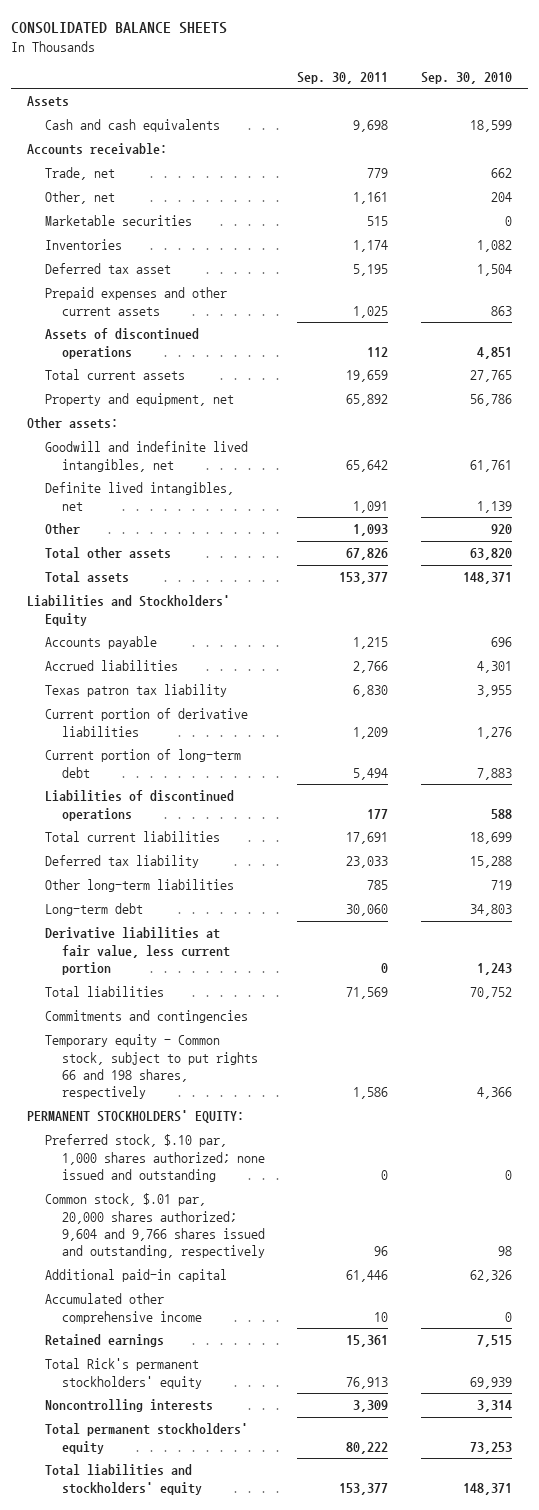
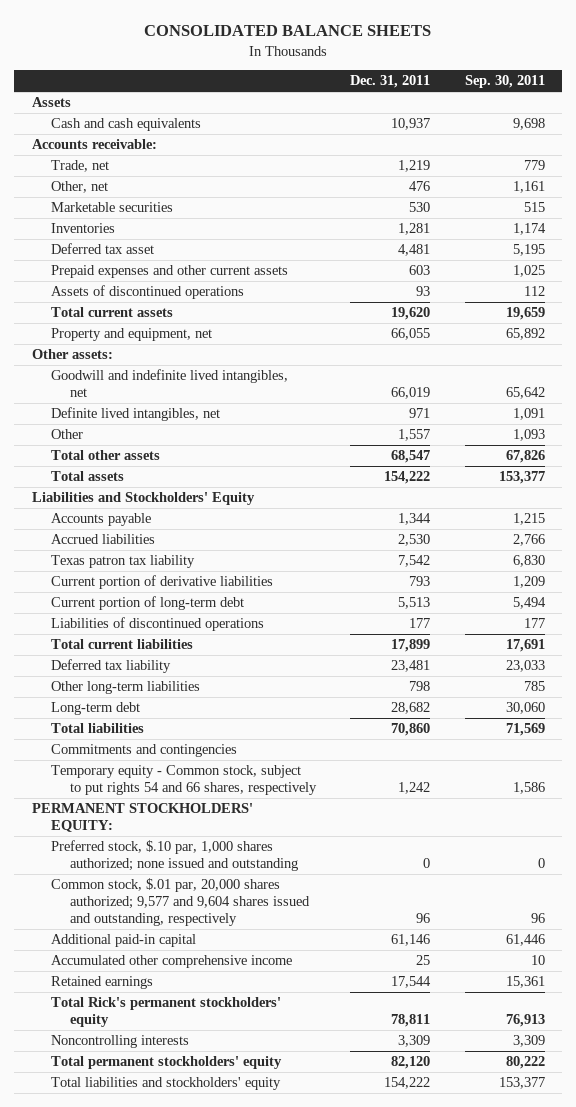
- | Sep. 30, 2011 | Sep. 30, 2010
+ | Dec. 31, 2011 | Sep. 30, 2011
- Derivative liabilities at fair value, less current portion | 0 | 1,243
- Temporary equity - Common stock, subject to put rights 66 and 198 shares, respectively | 1,586 | 4,366
+ Temporary equity - Common stock, subject to put rights 54 and 66 shares, respectively | 1,242 | 1,586
- Common stock, $.01 par, 20,000 shares authorized; 9,604 and 9,766 shares issued and outstanding, respectively | 96 | 98
+ Common stock, $.01 par, 20,000 shares authorized; 9,577 and 9,604 shares issued and outstanding, respectively | 96 | 96

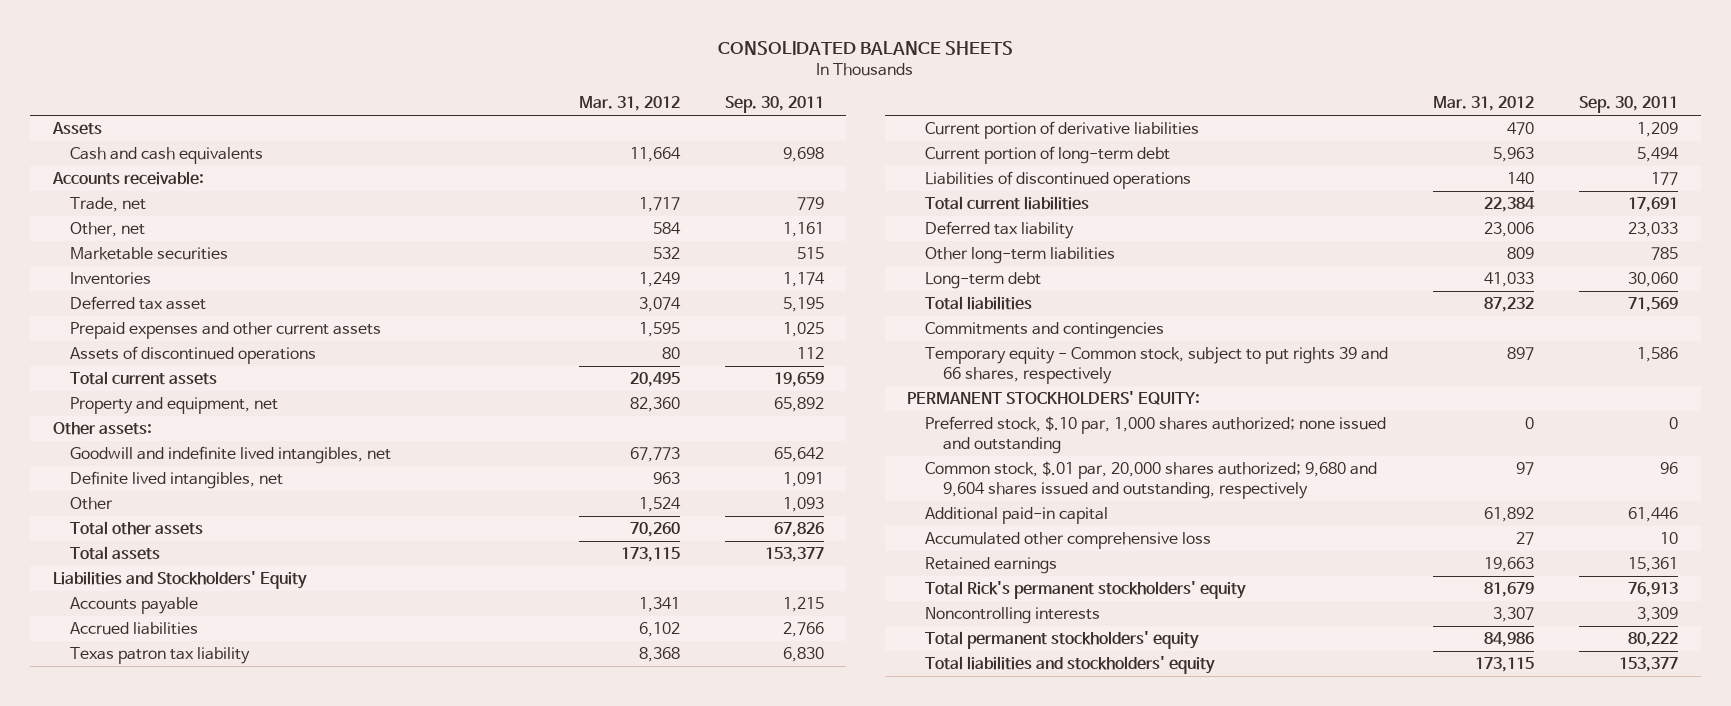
- | Dec. 31, 2011 | Sep. 30, 2011
+ | Mar. 31, 2012 | Sep. 30, 2011
- Temporary equity - Common stock, subject to put rights 54 and 66 shares, respectively | 1,242 | 1,586
+ Temporary equity - Common stock, subject to put rights 39 and 66 shares, respectively | 897 | 1,586
- Common stock, $.01 par, 20,000 shares authorized; 9,577 and 9,604 shares issued and outstanding, respectively | 96 | 96
+ Common stock, $.01 par, 20,000 shares authorized; 9,680 and 9,604 shares issued and outstanding, respectively | 97 | 96
- Accumulated other comprehensive income | 25 | 10
+ Accumulated other comprehensive loss | 27 | 10

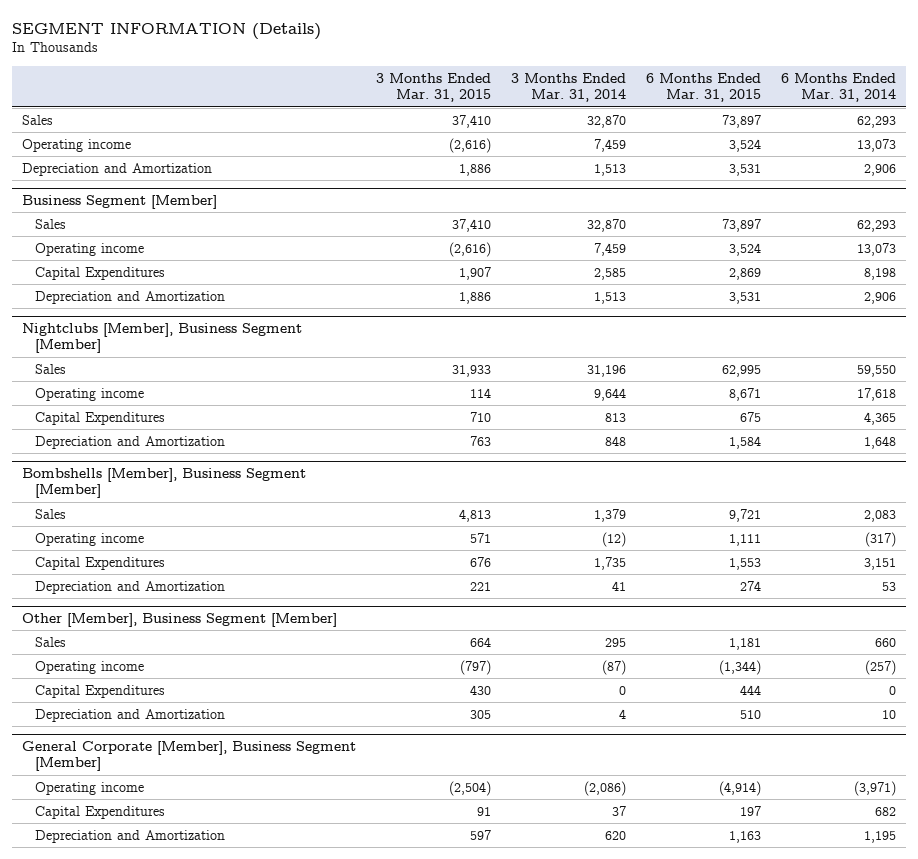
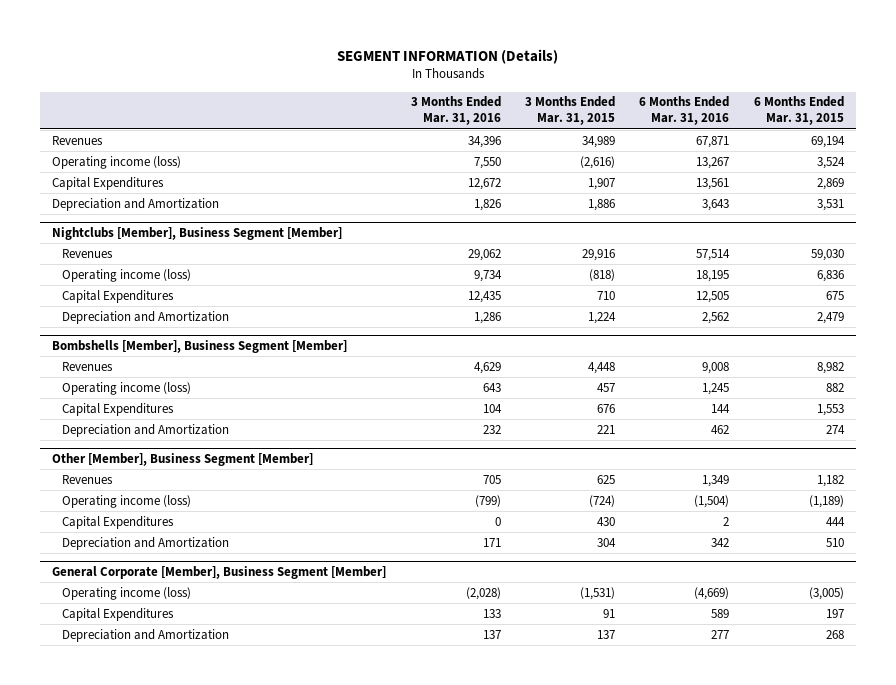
- | 3 Months Ended Mar. 31, 2015 | 3 Months Ended Mar. 31, 2014 | 6 Months Ended Mar. 31, 2015 | 6 Months Ended Mar. 31, 2014
+ | 3 Months Ended Mar. 31, 2016 | 3 Months Ended Mar. 31, 2015 | 6 Months Ended Mar. 31, 2016 | 6 Months Ended Mar. 31, 2015
- Sales | 37,410 | 32,870 | 73,897 | 62,293
- Operating income | (2,616) | 7,459 | 3,524 | 13,073
- Depreciation and Amortization | 1,886 | 1,513 | 3,531 | 2,906
- Business Segment [Member]
- Sales | 37,410 | 32,870 | 73,897 | 62,293
- Operating income | (2,616) | 7,459 | 3,524 | 13,073
+ Revenues | 34,396 | 34,989 | 67,871 | 69,194
+ Operating income (loss) | 7,550 | (2,616) | 13,267 | 3,524
@ Nightclubs [Member], Business Segment [Member]
- Sales | 31,933 | 31,196 | 62,995 | 59,550
- Operating income | 114 | 9,644 | 8,671 | 17,618
+ Revenues | 29,062 | 29,916 | 57,514 | 59,030
+ Operating income (loss) | 9,734 | (818) | 18,195 | 6,836
- Depreciation and Amortization | 763 | 848 | 1,584 | 1,648
+ Depreciation and Amortization | 1,286 | 1,224 | 2,562 | 2,479
@ Bombshells [Member], Business Segment [Member]
- Sales | 4,813 | 1,379 | 9,721 | 2,083
- Operating income | 571 | (12) | 1,111 | (317)
+ Revenues | 4,629 | 4,448 | 9,008 | 8,982
+ Operating income (loss) | 643 | 457 | 1,245 | 882
@ Other [Member], Business Segment [Member]
- Sales | 664 | 295 | 1,181 | 660
- Operating income | (797) | (87) | (1,344) | (257)
+ Revenues | 705 | 625 | 1,349 | 1,182
+ Operating income (loss) | (799) | (724) | (1,504) | (1,189)
- Depreciation and Amortization | 305 | 4 | 510 | 10
+ Depreciation and Amortization | 171 | 304 | 342 | 510
@ General Corporate [Member], Business Segment [Member]
- Operating income | (2,504) | (2,086) | (4,914) | (3,971)
+ Operating income (loss) | (2,028) | (1,531) | (4,669) | (3,005)
- Depreciation and Amortization | 597 | 620 | 1,163 | 1,195
+ Depreciation and Amortization | 137 | 137 | 277 | 268

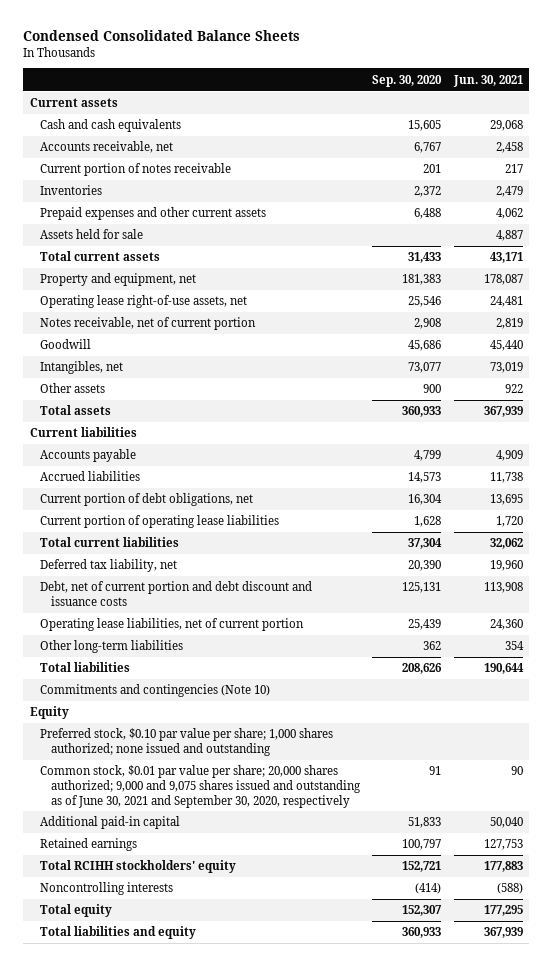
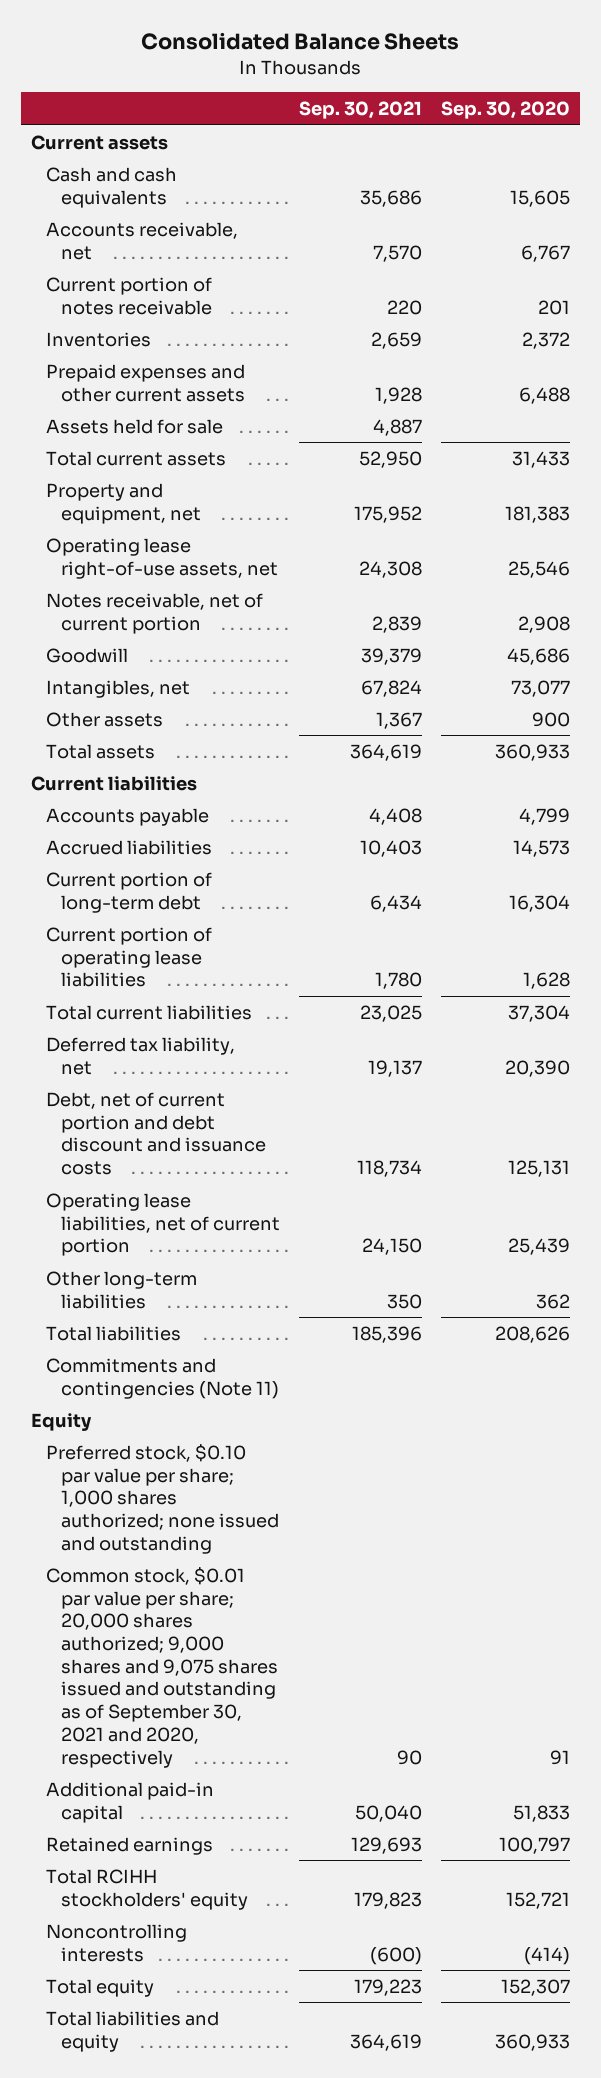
- Condensed Consolidated Balance Sheets
+ Consolidated Balance Sheets
- | Sep. 30, 2020 | Jun. 30, 2021
+ | Sep. 30, 2021 | Sep. 30, 2020
- Current portion of debt obligations, net | 16,304 | 13,695
+ Current portion of long-term debt | 6,434 | 16,304
- Commitments and contingencies (Note 10)
+ Commitments and contingencies (Note 11)
- Common stock, $0.01 par value per share; 20,000 shares authorized; 9,000 and 9,075 shares issued and outstanding as of June 30, 2021 and September 30, 2020, respectively | 91 | 90
+ Common stock, $0.01 par value per share; 20,000 shares authorized; 9,000 shares and 9,075 shares issued and outstanding as of September 30, 2021 and 2020, respectively | 90 | 91

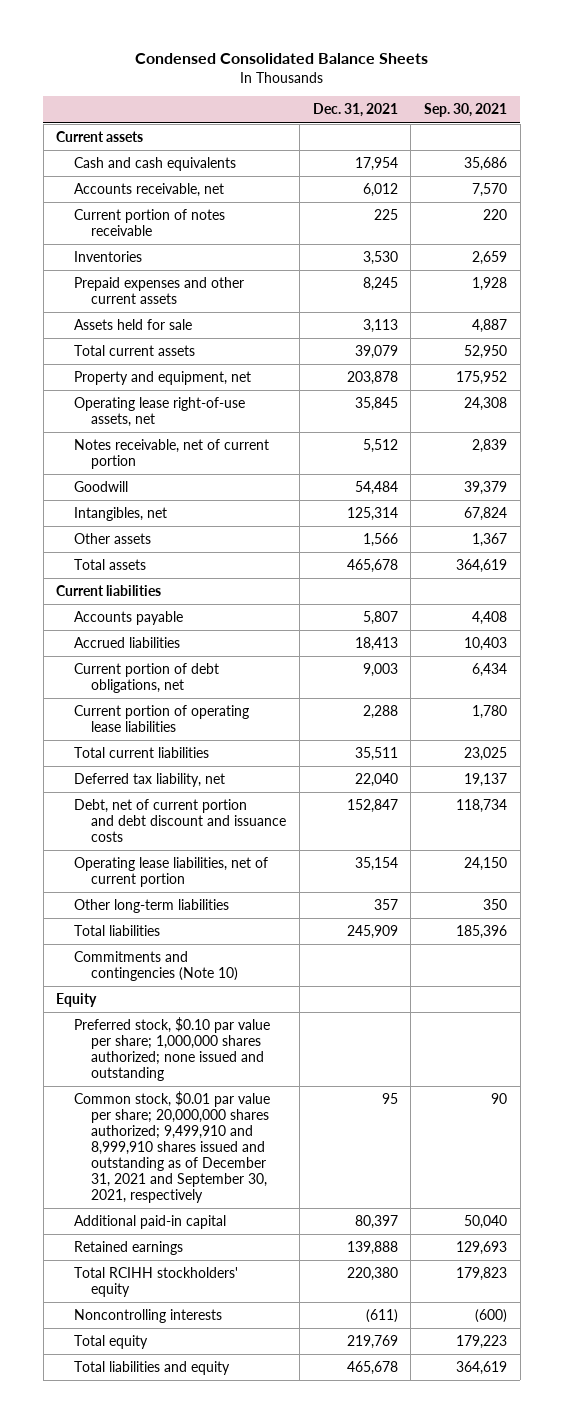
- Consolidated Balance Sheets
+ Condensed Consolidated Balance Sheets
- | Sep. 30, 2021 | Sep. 30, 2020
+ | Dec. 31, 2021 | Sep. 30, 2021
- Current portion of long-term debt | 6,434 | 16,304
+ Current portion of debt obligations, net | 9,003 | 6,434
- Commitments and contingencies (Note 11)
+ Commitments and contingencies (Note 10)
- Preferred stock, $0.10 par value per share; 1,000 shares authorized; none issued and outstanding
- Common stock, $0.01 par value per share; 20,000 shares authorized; 9,000 shares and 9,075 shares issued and outstanding as of September 30, 2021 and 2020, respectively | 90 | 91
+ Preferred stock, $0.10 par value per share; 1,000,000 shares authorized; none issued and outstanding
+ Common stock, $0.01 par value per share; 20,000,000 shares authorized; 9,499,910 and 8,999,910 shares issued and outstanding as of December 31, 2021 and September 30, 2021, respectively | 95 | 90

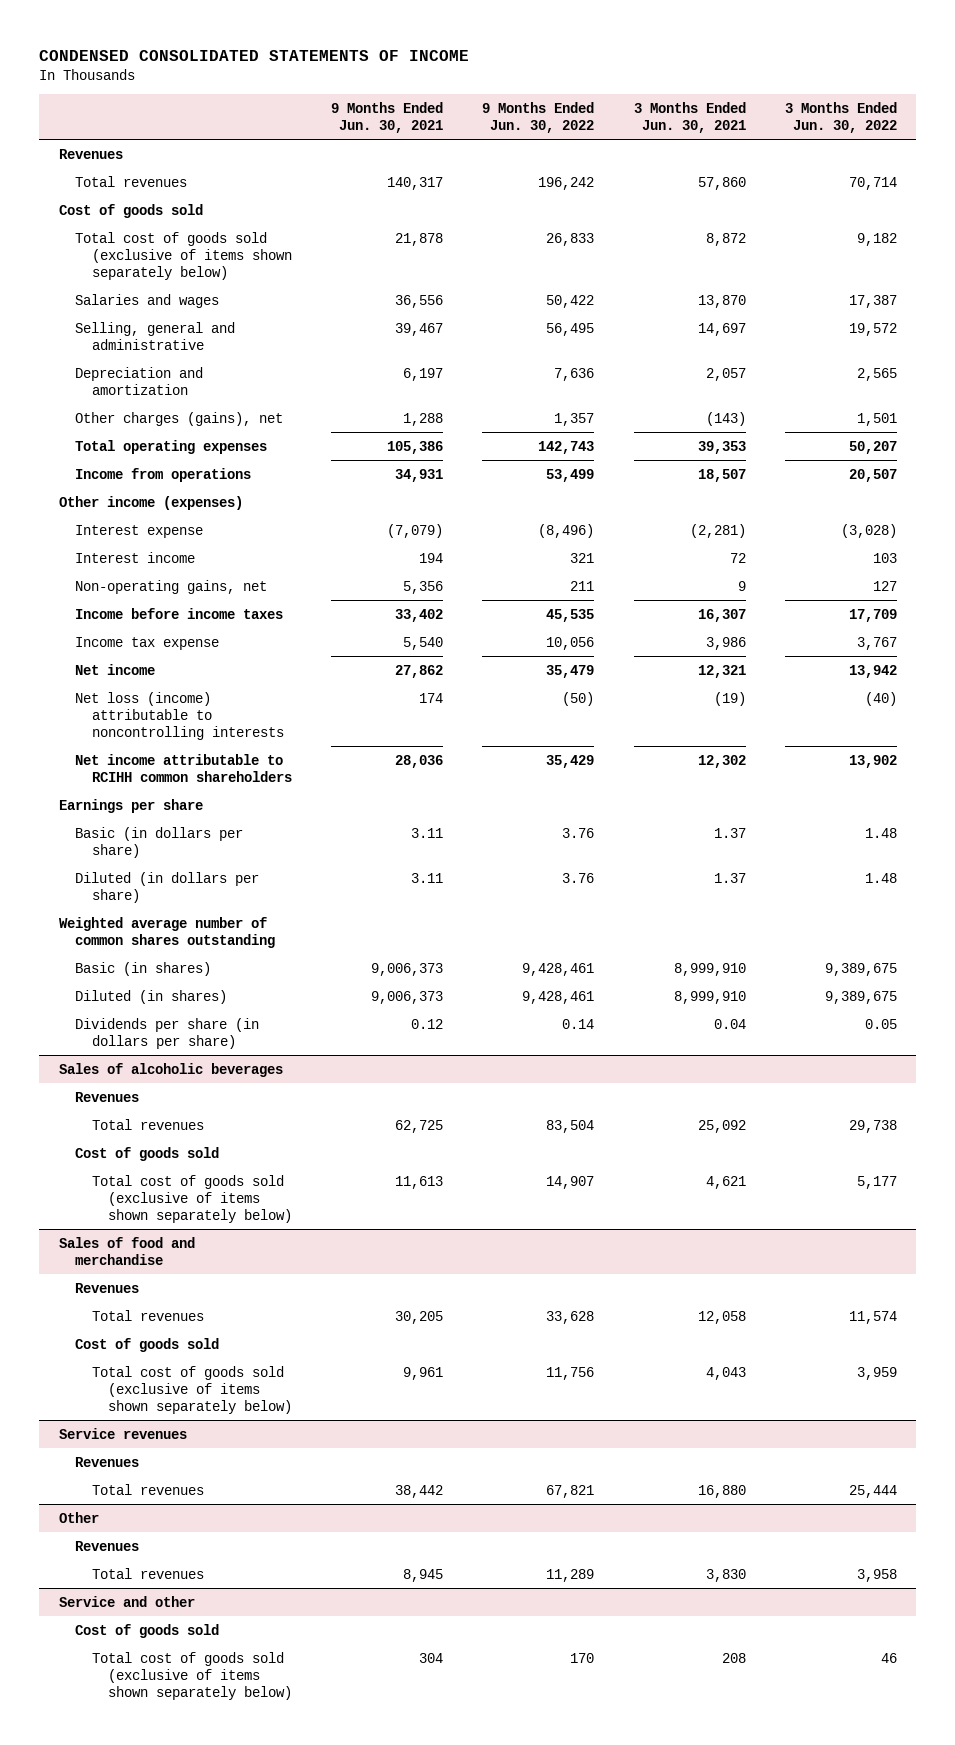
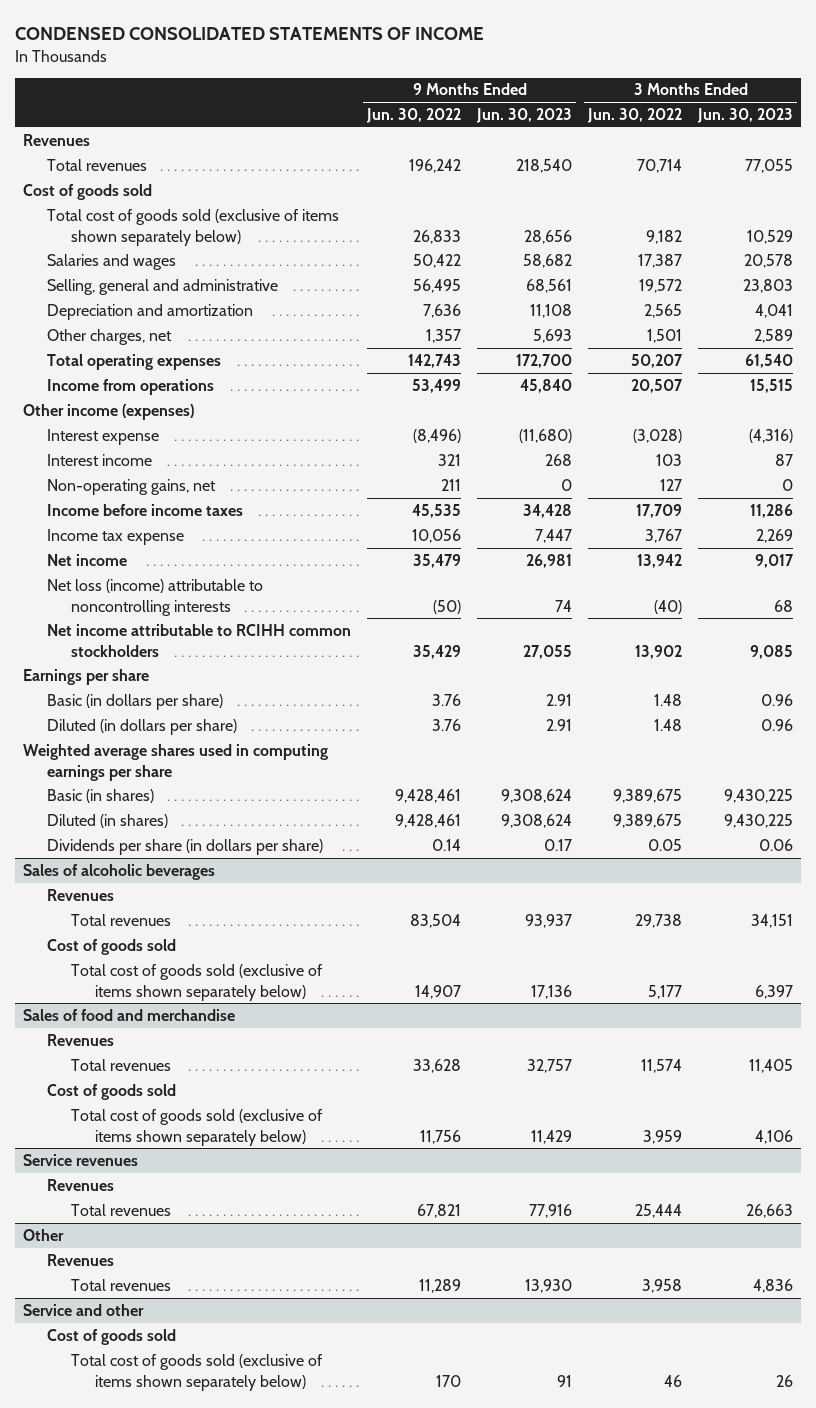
- | 9 Months Ended Jun. 30, 2021 | 9 Months Ended Jun. 30, 2022 | 3 Months Ended Jun. 30, 2021 | 3 Months Ended Jun. 30, 2022
+ | 9 Months Ended Jun. 30, 2022 | 9 Months Ended Jun. 30, 2023 | 3 Months Ended Jun. 30, 2022 | 3 Months Ended Jun. 30, 2023
- Other charges (gains), net | 1,288 | 1,357 | (143) | 1,501
+ Other charges, net | 1,357 | 5,693 | 1,501 | 2,589
- Net income attributable to RCIHH common shareholders | 28,036 | 35,429 | 12,302 | 13,902
+ Net income attributable to RCIHH common stockholders | 35,429 | 27,055 | 13,902 | 9,085
- Weighted average number of common shares outstanding
+ Weighted average shares used in computing earnings per share

